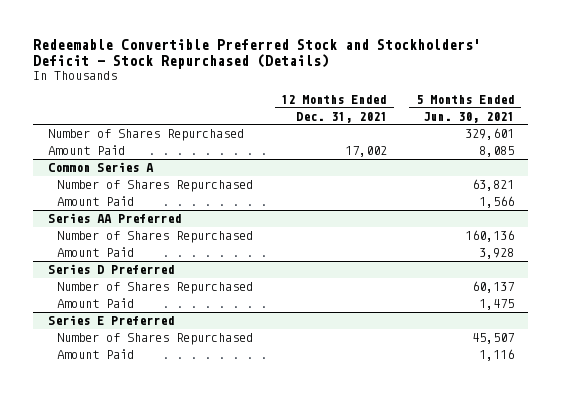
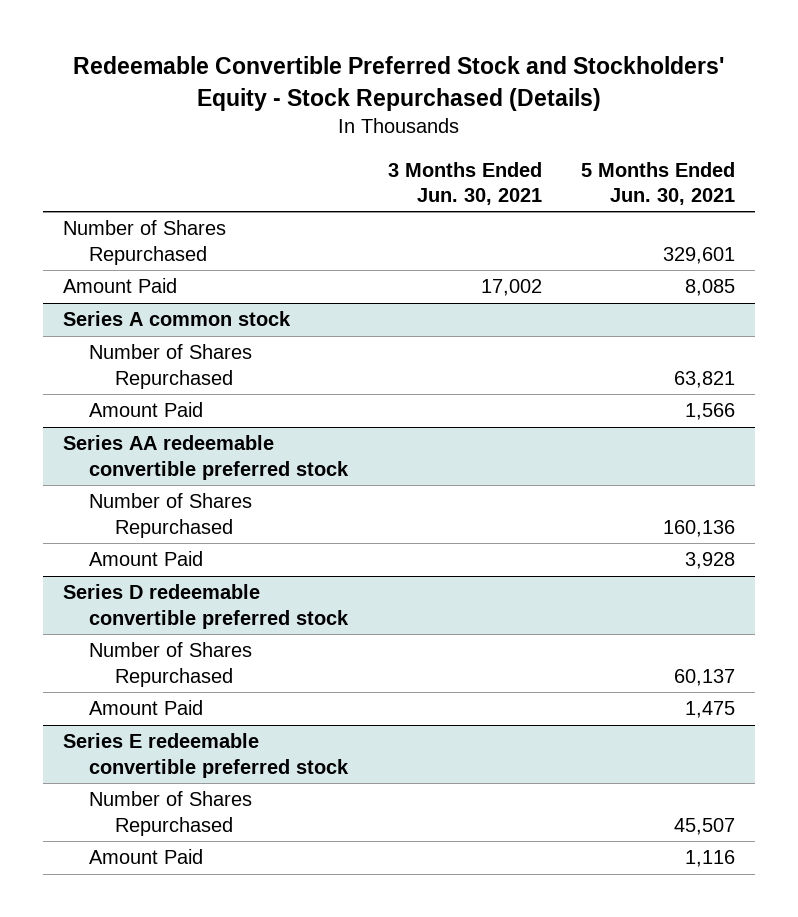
- Redeemable Convertible Preferred Stock and Stockholders' Deficit - Stock Repurchased (Details)
+ Redeemable Convertible Preferred Stock and Stockholders' Equity - Stock Repurchased (Details)
- | 12 Months Ended Dec. 31, 2021 | 5 Months Ended Jun. 30, 2021
+ | 3 Months Ended Jun. 30, 2021 | 5 Months Ended Jun. 30, 2021
- Common Series A
+ Series A common stock
- Series AA Preferred
+ Series AA redeemable convertible preferred stock
- Series D Preferred
+ Series D redeemable convertible preferred stock
- Series E Preferred
+ Series E redeemable convertible preferred stock

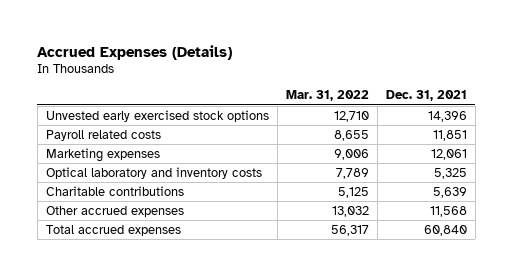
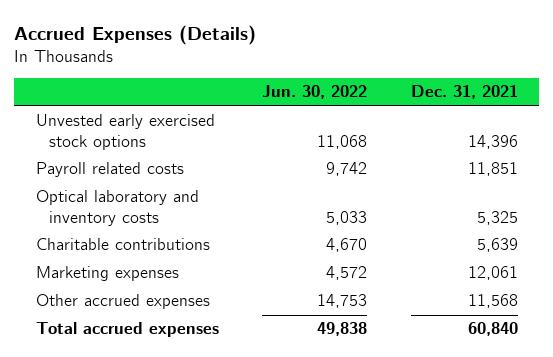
- | Mar. 31, 2022 | Dec. 31, 2021
+ | Jun. 30, 2022 | Dec. 31, 2021
moved down: Marketing expenses | 4,572 | 12,061

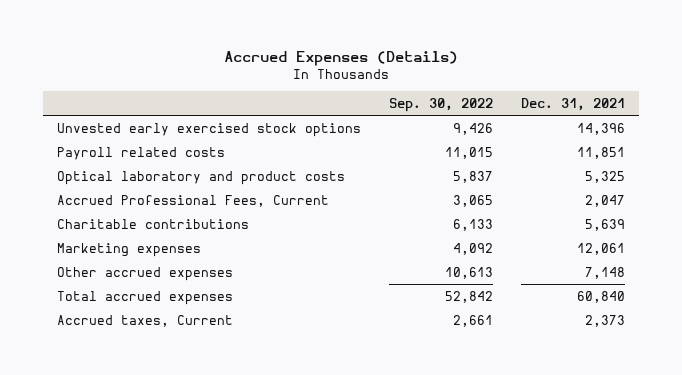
- | Jun. 30, 2022 | Dec. 31, 2021
+ | Sep. 30, 2022 | Dec. 31, 2021
- Optical laboratory and inventory costs | 5,033 | 5,325
+ Optical laboratory and product costs | 5,837 | 5,325
+ Accrued Professional Fees, Current | 3,065 | 2,047
- Other accrued expenses | 14,753 | 11,568
+ Other accrued expenses | 10,613 | 7,148
+ Accrued taxes, Current | 2,661 | 2,373

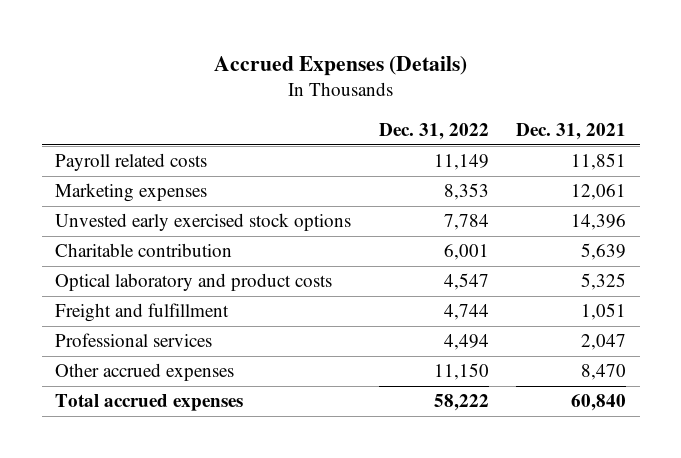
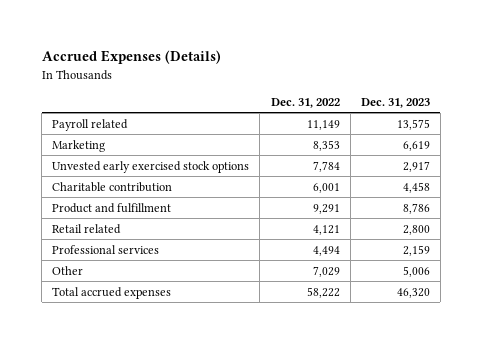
- | Dec. 31, 2022 | Dec. 31, 2021
+ | Dec. 31, 2022 | Dec. 31, 2023
- Payroll related costs | 11,149 | 11,851
- Marketing expenses | 8,353 | 12,061
+ Payroll related | 11,149 | 13,575
+ Marketing | 8,353 | 6,619
- Optical laboratory and product costs | 4,547 | 5,325
- Freight and fulfillment | 4,744 | 1,051
+ Product and fulfillment | 9,291 | 8,786
+ Retail related | 4,121 | 2,800
- Other accrued expenses | 11,150 | 8,470
+ Other | 7,029 | 5,006

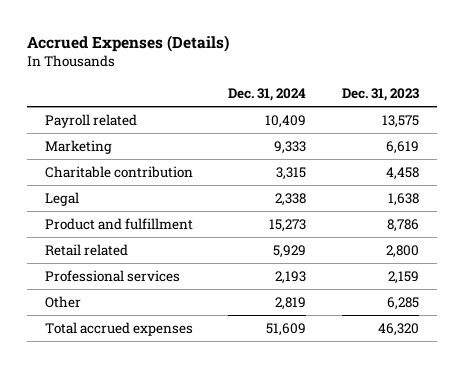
- | Dec. 31, 2022 | Dec. 31, 2023
+ | Dec. 31, 2024 | Dec. 31, 2023
- Unvested early exercised stock options | 7,784 | 2,917
+ Legal | 2,338 | 1,638
- Other | 7,029 | 5,006
+ Other | 2,819 | 6,285

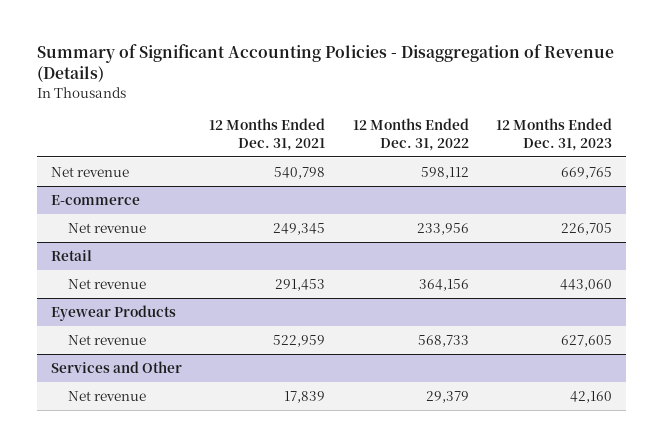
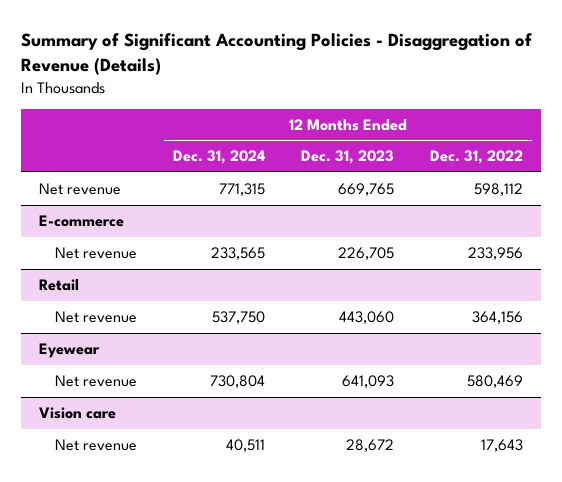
- | 12 Months Ended Dec. 31, 2021 | 12 Months Ended Dec. 31, 2022 | 12 Months Ended Dec. 31, 2023
+ | 12 Months Ended Dec. 31, 2024 | 12 Months Ended Dec. 31, 2023 | 12 Months Ended Dec. 31, 2022
- Eyewear Products
- Net revenue | 522,959 | 568,733 | 627,605
- Services and Other
- Net revenue | 17,839 | 29,379 | 42,160
+ Eyewear
+ Net revenue | 730,804 | 641,093 | 580,469
+ Vision care
+ Net revenue | 40,511 | 28,672 | 17,643

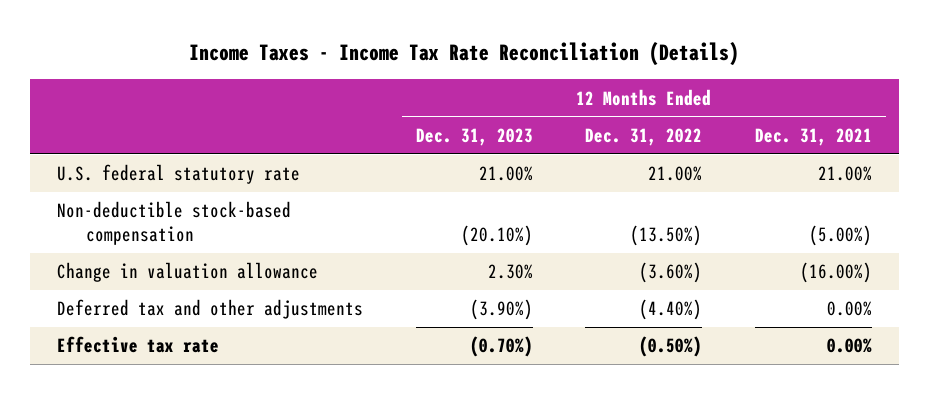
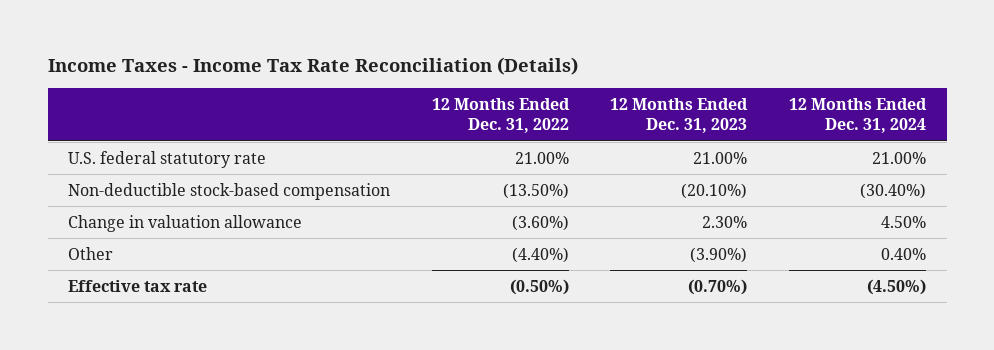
- | 12 Months Ended Dec. 31, 2023 | 12 Months Ended Dec. 31, 2022 | 12 Months Ended Dec. 31, 2021
+ | 12 Months Ended Dec. 31, 2022 | 12 Months Ended Dec. 31, 2023 | 12 Months Ended Dec. 31, 2024
- Deferred tax and other adjustments | (3.90%) | (4.40%) | 0.00%
+ Other | (4.40%) | (3.90%) | 0.40%

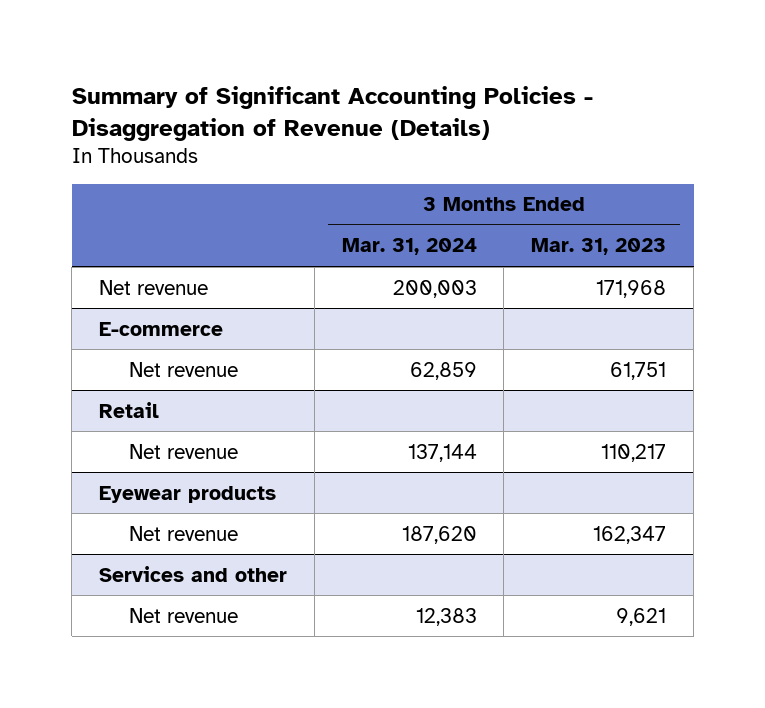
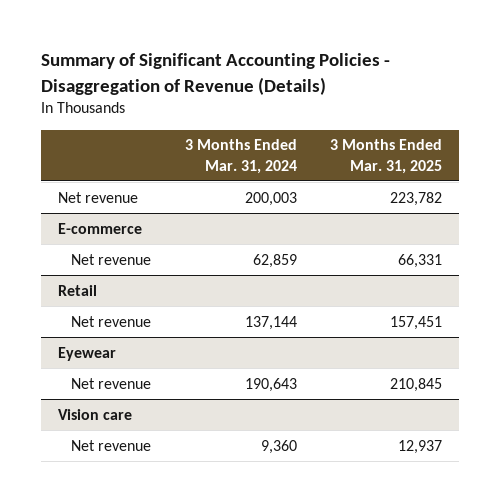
- | 3 Months Ended Mar. 31, 2024 | 3 Months Ended Mar. 31, 2023
+ | 3 Months Ended Mar. 31, 2024 | 3 Months Ended Mar. 31, 2025
- Eyewear products
- Net revenue | 187,620 | 162,347
- Services and other
- Net revenue | 12,383 | 9,621
+ Eyewear
+ Net revenue | 190,643 | 210,845
+ Vision care
+ Net revenue | 9,360 | 12,937

